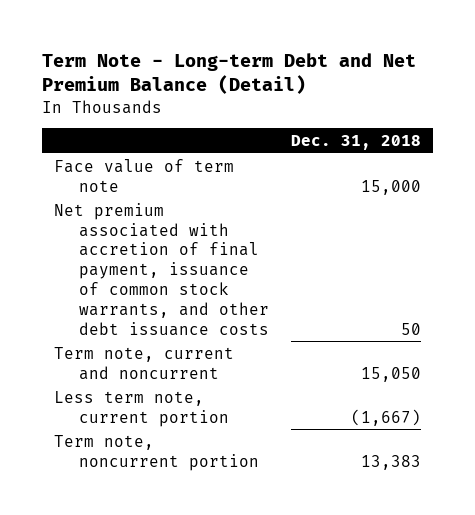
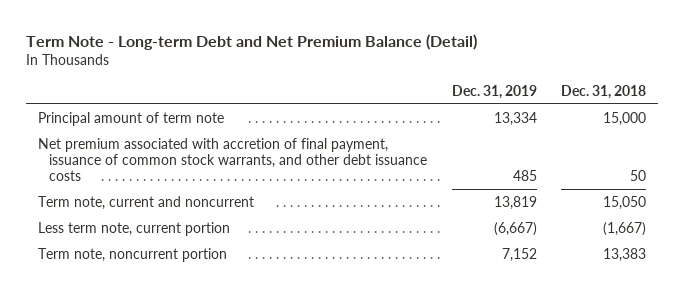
- | Dec. 31, 2018
+ | Dec. 31, 2019 | Dec. 31, 2018
- Face value of term note | 15,000
+ Principal amount of term note | 13,334 | 15,000

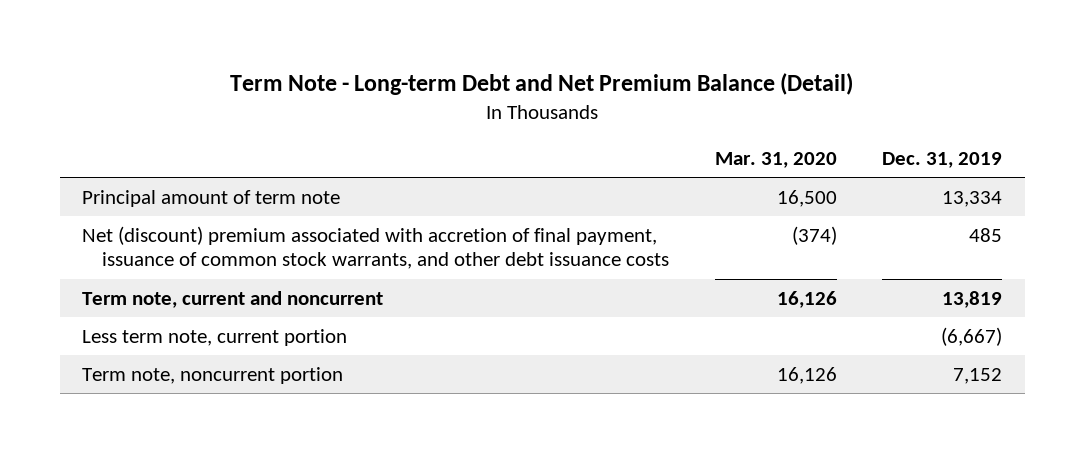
- | Dec. 31, 2019 | Dec. 31, 2018
+ | Mar. 31, 2020 | Dec. 31, 2019
- Net premium associated with accretion of final payment, issuance of common stock warrants, and other debt issuance costs | 485 | 50
+ Net (discount) premium associated with accretion of final payment, issuance of common stock warrants, and other debt issuance costs | (374) | 485

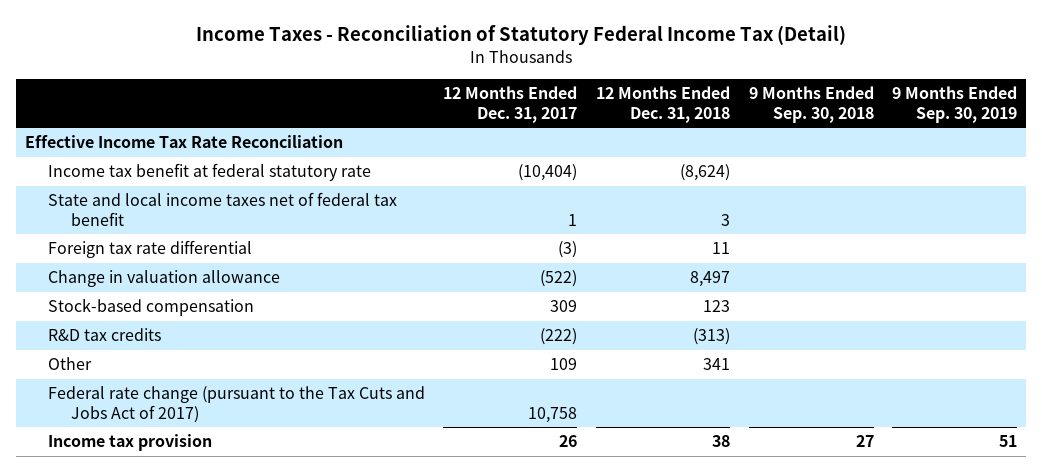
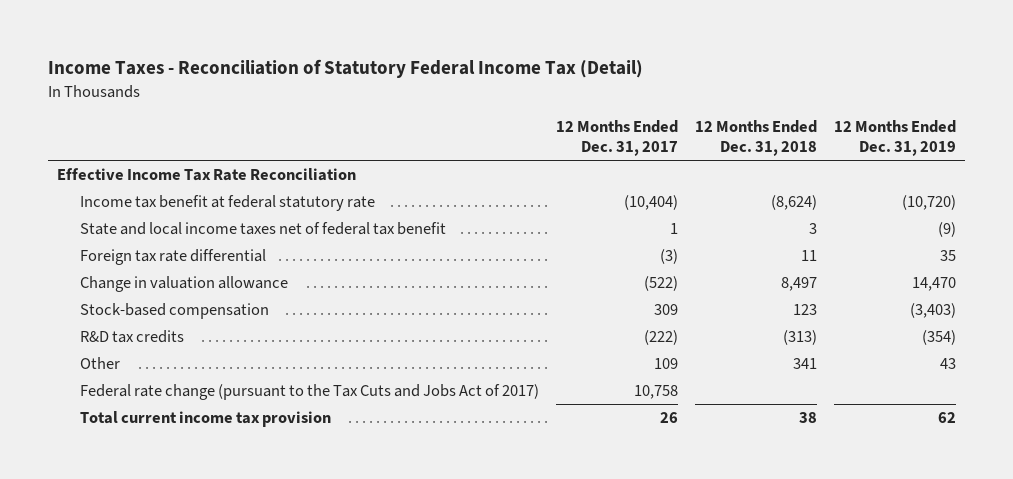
- | 12 Months Ended Dec. 31, 2017 | 12 Months Ended Dec. 31, 2018 | 9 Months Ended Sep. 30, 2018 | 9 Months Ended Sep. 30, 2019
+ | 12 Months Ended Dec. 31, 2017 | 12 Months Ended Dec. 31, 2018 | 12 Months Ended Dec. 31, 2019
- Income tax provision | 26 | 38 | 27 | 51
+ Total current income tax provision | 26 | 38 | 62

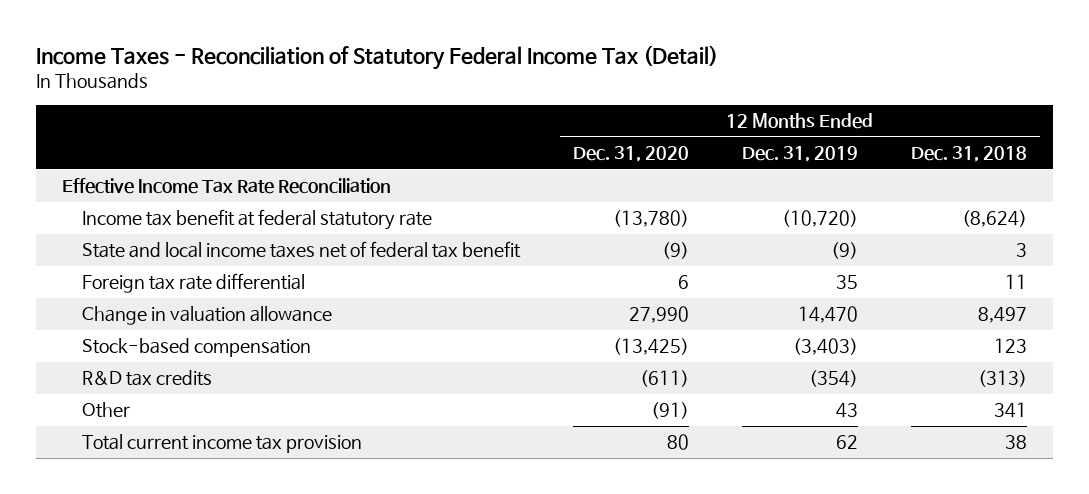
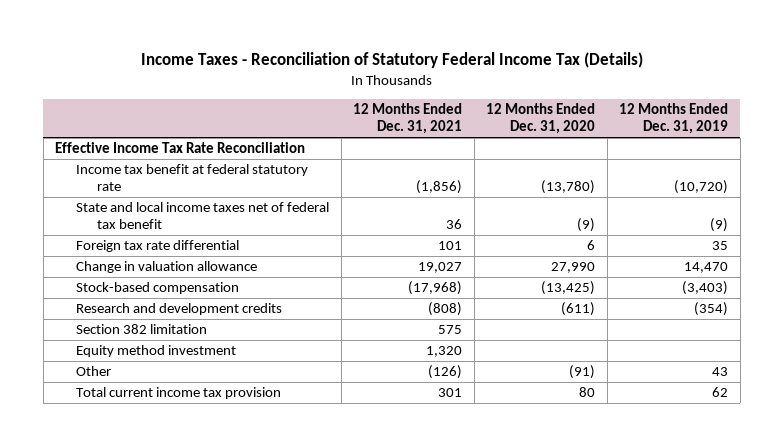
- Income Taxes - Reconciliation of Statutory Federal Income Tax (Detail)
+ Income Taxes - Reconciliation of Statutory Federal Income Tax (Details)
- | 12 Months Ended Dec. 31, 2020 | 12 Months Ended Dec. 31, 2019 | 12 Months Ended Dec. 31, 2018
+ | 12 Months Ended Dec. 31, 2021 | 12 Months Ended Dec. 31, 2020 | 12 Months Ended Dec. 31, 2019
- R&D tax credits | (611) | (354) | (313)
+ Research and development credits | (808) | (611) | (354)
+ Section 382 limitation | 575 | |
+ Equity method investment | 1,320 | |

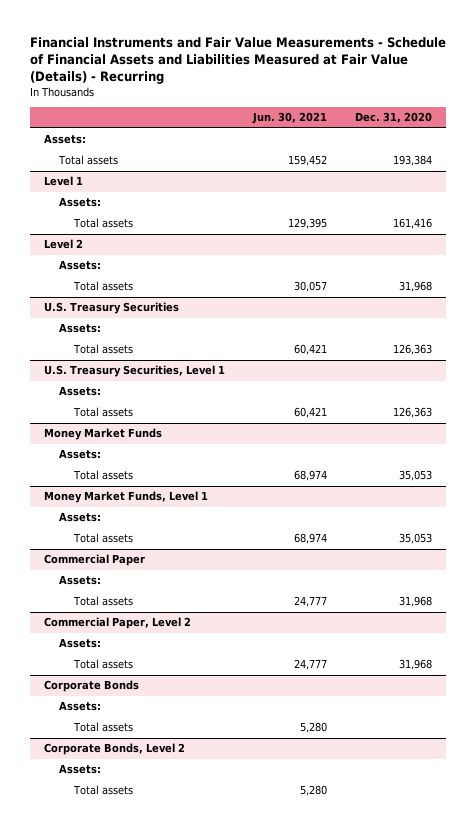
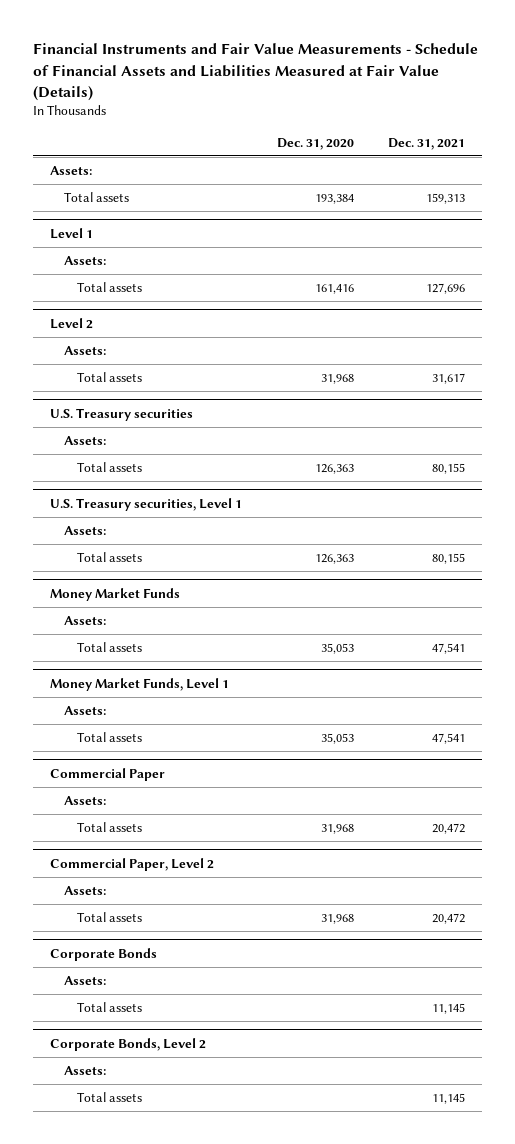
- Financial Instruments and Fair Value Measurements - Schedule of Financial Assets and Liabilities Measured at Fair Value (Details) - Recurring
+ Financial Instruments and Fair Value Measurements - Schedule of Financial Assets and Liabilities Measured at Fair Value (Details)
- | Jun. 30, 2021 | Dec. 31, 2020
+ | Dec. 31, 2020 | Dec. 31, 2021
- U.S. Treasury Securities
+ U.S. Treasury securities
- U.S. Treasury Securities, Level 1
+ U.S. Treasury securities, Level 1

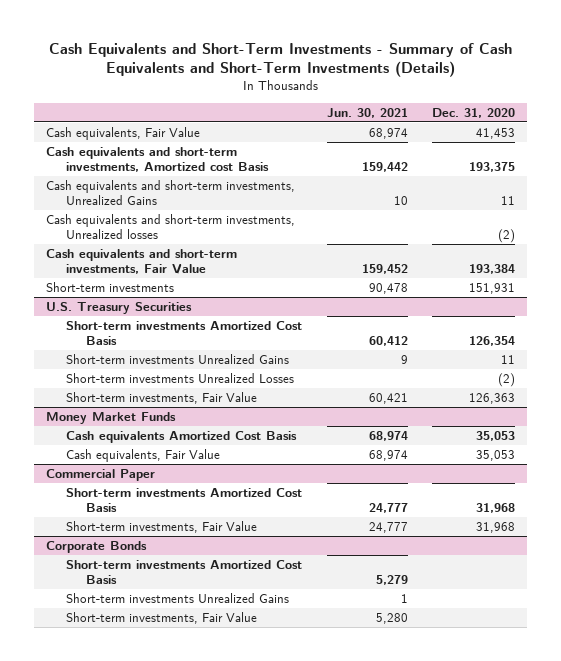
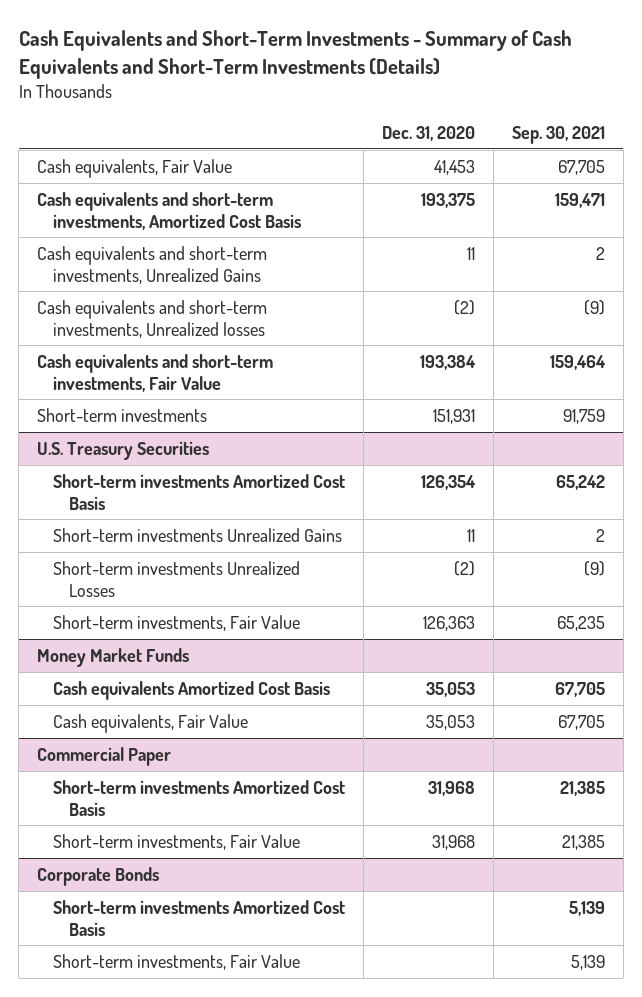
- | Jun. 30, 2021 | Dec. 31, 2020
+ | Dec. 31, 2020 | Sep. 30, 2021
- Cash equivalents and short-term investments, Amortized cost Basis | 159,442 | 193,375
+ Cash equivalents and short-term investments, Amortized Cost Basis | 193,375 | 159,471
@ Corporate Bonds
- Short-term investments Unrealized Gains | 1 |

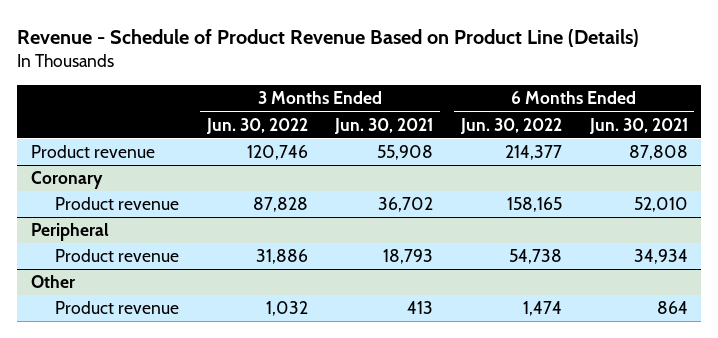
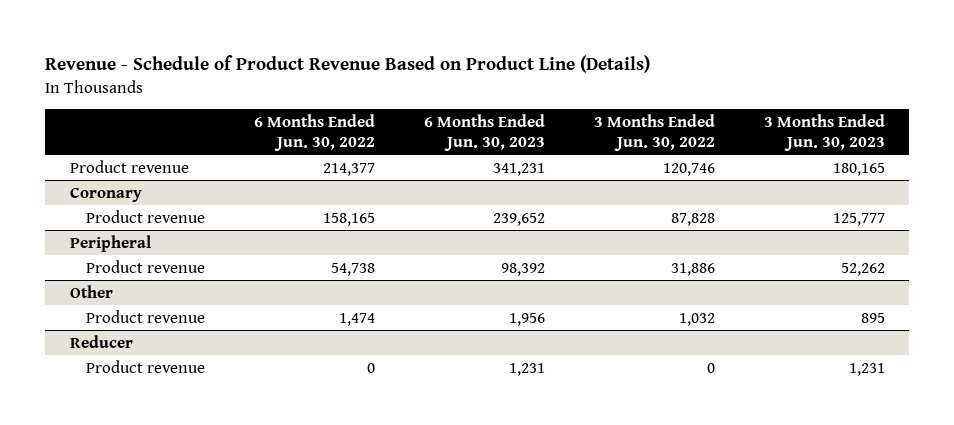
- | 3 Months Ended Jun. 30, 2022 | 3 Months Ended Jun. 30, 2021 | 6 Months Ended Jun. 30, 2022 | 6 Months Ended Jun. 30, 2021
+ | 6 Months Ended Jun. 30, 2022 | 6 Months Ended Jun. 30, 2023 | 3 Months Ended Jun. 30, 2022 | 3 Months Ended Jun. 30, 2023
+ Reducer
+ Product revenue | 0 | 1,231 | 0 | 1,231

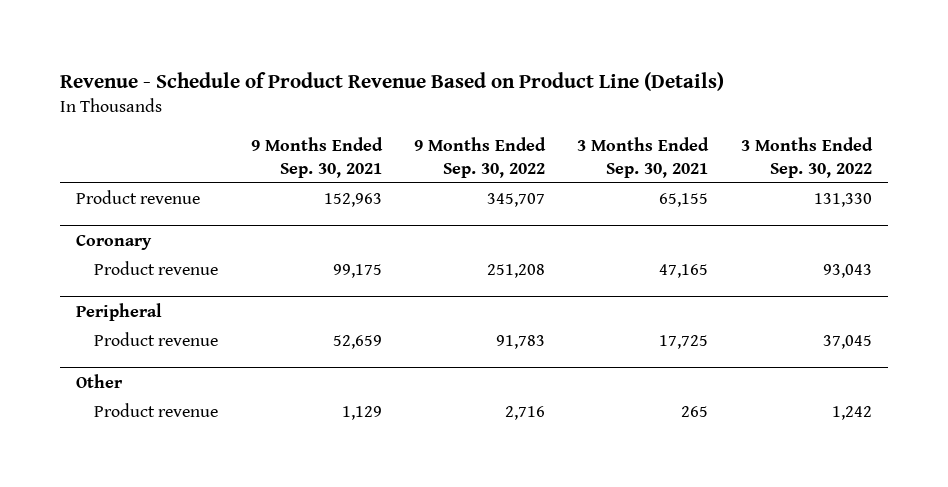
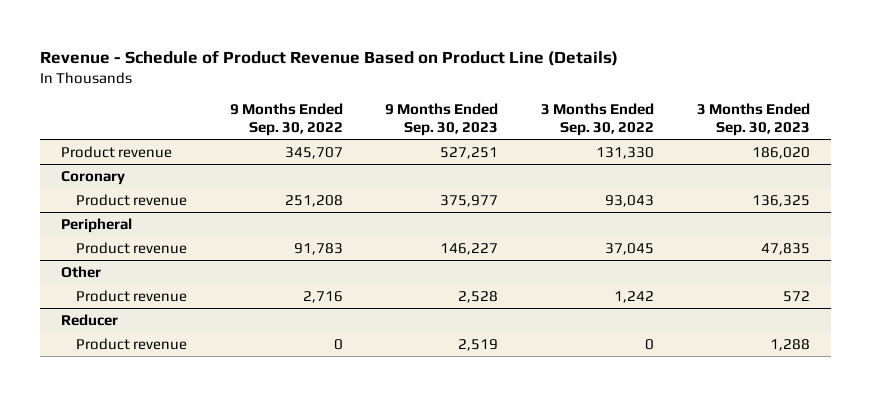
- | 9 Months Ended Sep. 30, 2021 | 9 Months Ended Sep. 30, 2022 | 3 Months Ended Sep. 30, 2021 | 3 Months Ended Sep. 30, 2022
+ | 9 Months Ended Sep. 30, 2022 | 9 Months Ended Sep. 30, 2023 | 3 Months Ended Sep. 30, 2022 | 3 Months Ended Sep. 30, 2023
+ Reducer
+ Product revenue | 0 | 2,519 | 0 | 1,288

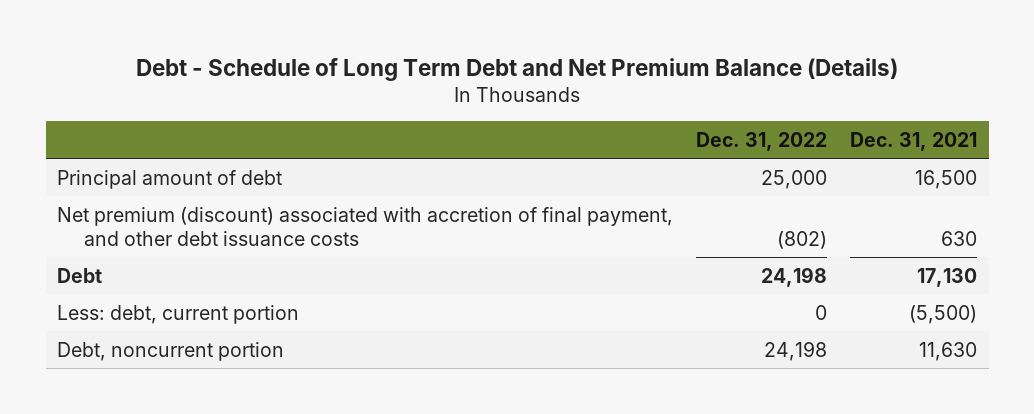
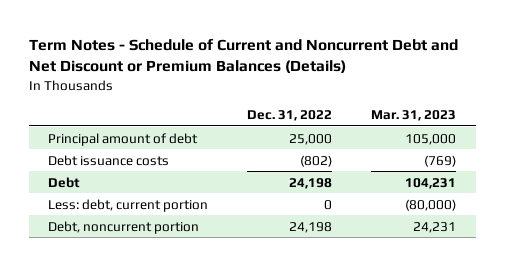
- Debt - Schedule of Long Term Debt and Net Premium Balance (Details)
+ Term Notes - Schedule of Current and Noncurrent Debt and Net Discount or Premium Balances (Details)
- | Dec. 31, 2022 | Dec. 31, 2021
+ | Dec. 31, 2022 | Mar. 31, 2023
- Net premium (discount) associated with accretion of final payment, and other debt issuance costs | (802) | 630
+ Debt issuance costs | (802) | (769)

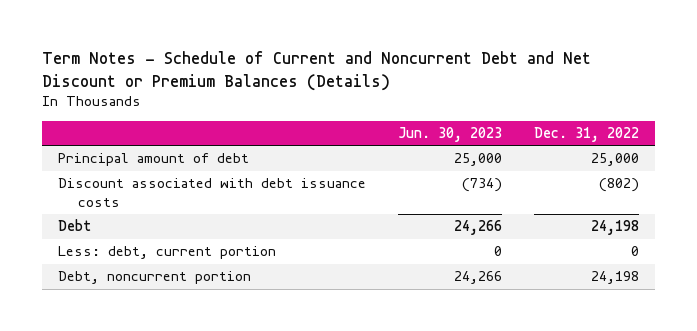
- | Dec. 31, 2022 | Mar. 31, 2023
+ | Jun. 30, 2023 | Dec. 31, 2022
- Debt issuance costs | (802) | (769)
+ Discount associated with debt issuance costs | (734) | (802)

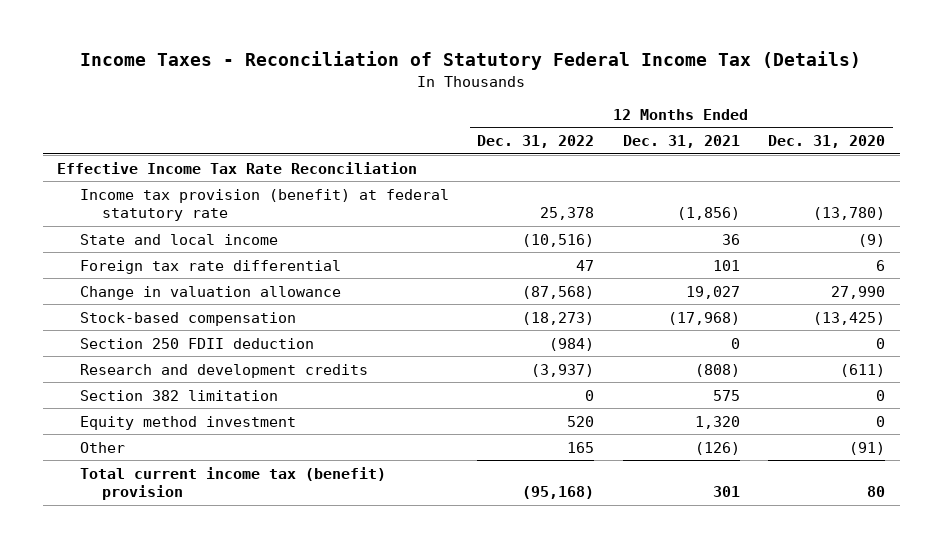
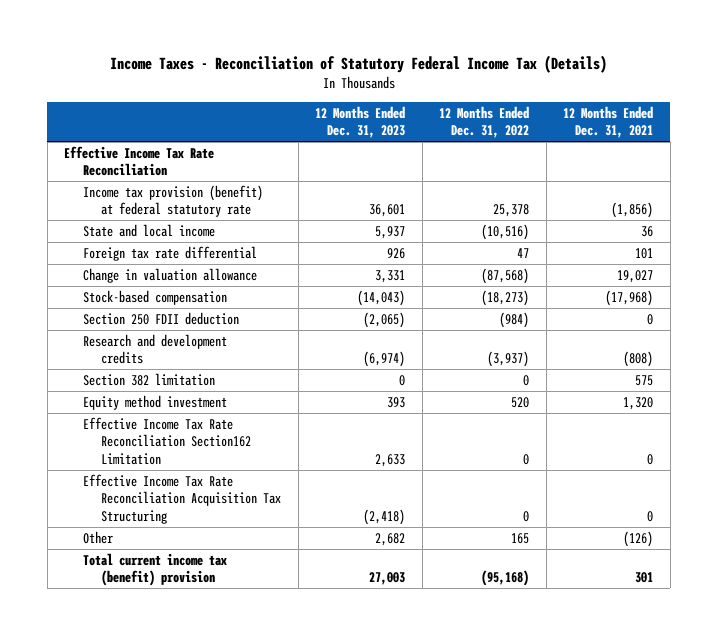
- | 12 Months Ended Dec. 31, 2022 | 12 Months Ended Dec. 31, 2021 | 12 Months Ended Dec. 31, 2020
+ | 12 Months Ended Dec. 31, 2023 | 12 Months Ended Dec. 31, 2022 | 12 Months Ended Dec. 31, 2021
+ Effective Income Tax Rate Reconciliation Section162 Limitation | 2,633 | 0 | 0
+ Effective Income Tax Rate Reconciliation Acquisition Tax Structuring | (2,418) | 0 | 0

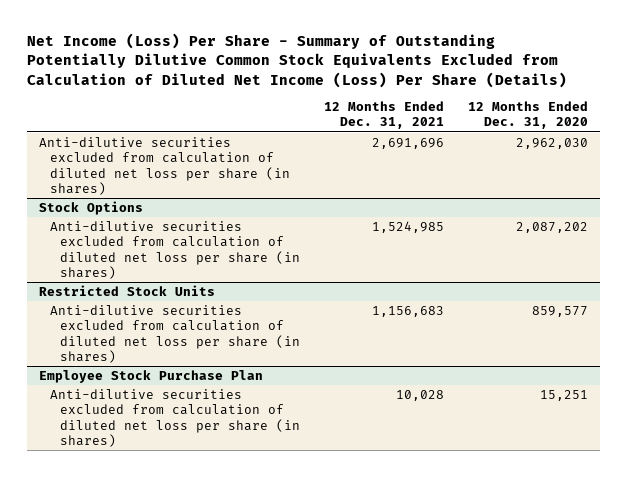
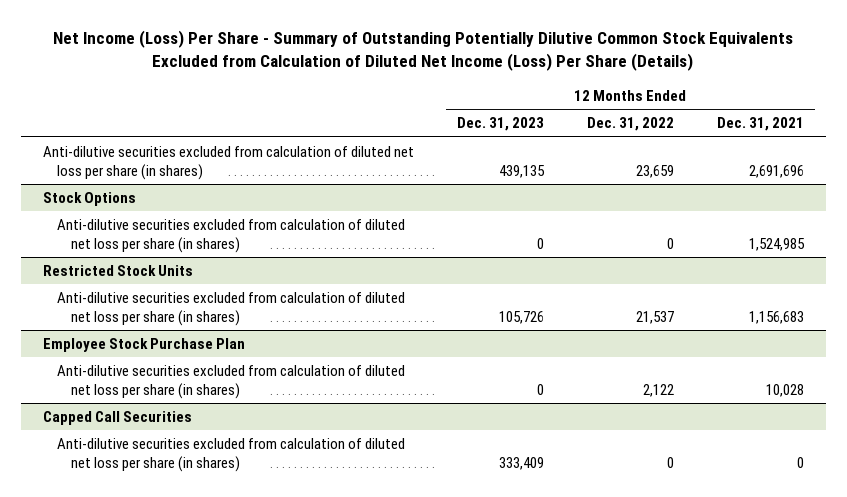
- | 12 Months Ended Dec. 31, 2021 | 12 Months Ended Dec. 31, 2020
+ | 12 Months Ended Dec. 31, 2023 | 12 Months Ended Dec. 31, 2022 | 12 Months Ended Dec. 31, 2021
+ Capped Call Securities
+ Anti-dilutive securities excluded from calculation of diluted net loss per share (in shares) | 333,409 | 0 | 0

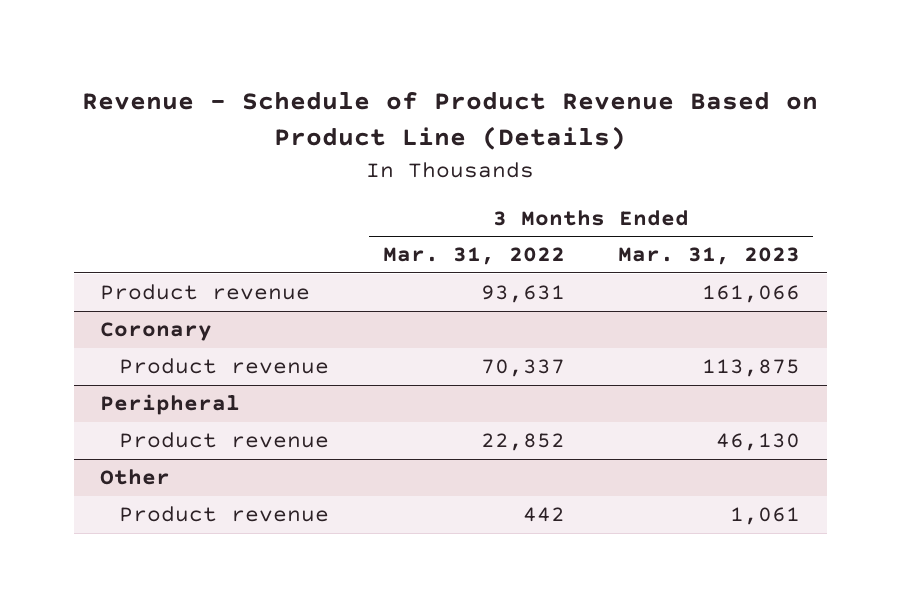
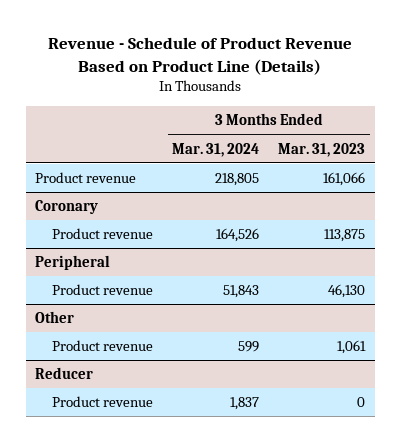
- | 3 Months Ended Mar. 31, 2022 | 3 Months Ended Mar. 31, 2023
+ | 3 Months Ended Mar. 31, 2024 | 3 Months Ended Mar. 31, 2023
+ Reducer
+ Product revenue | 1,837 | 0

